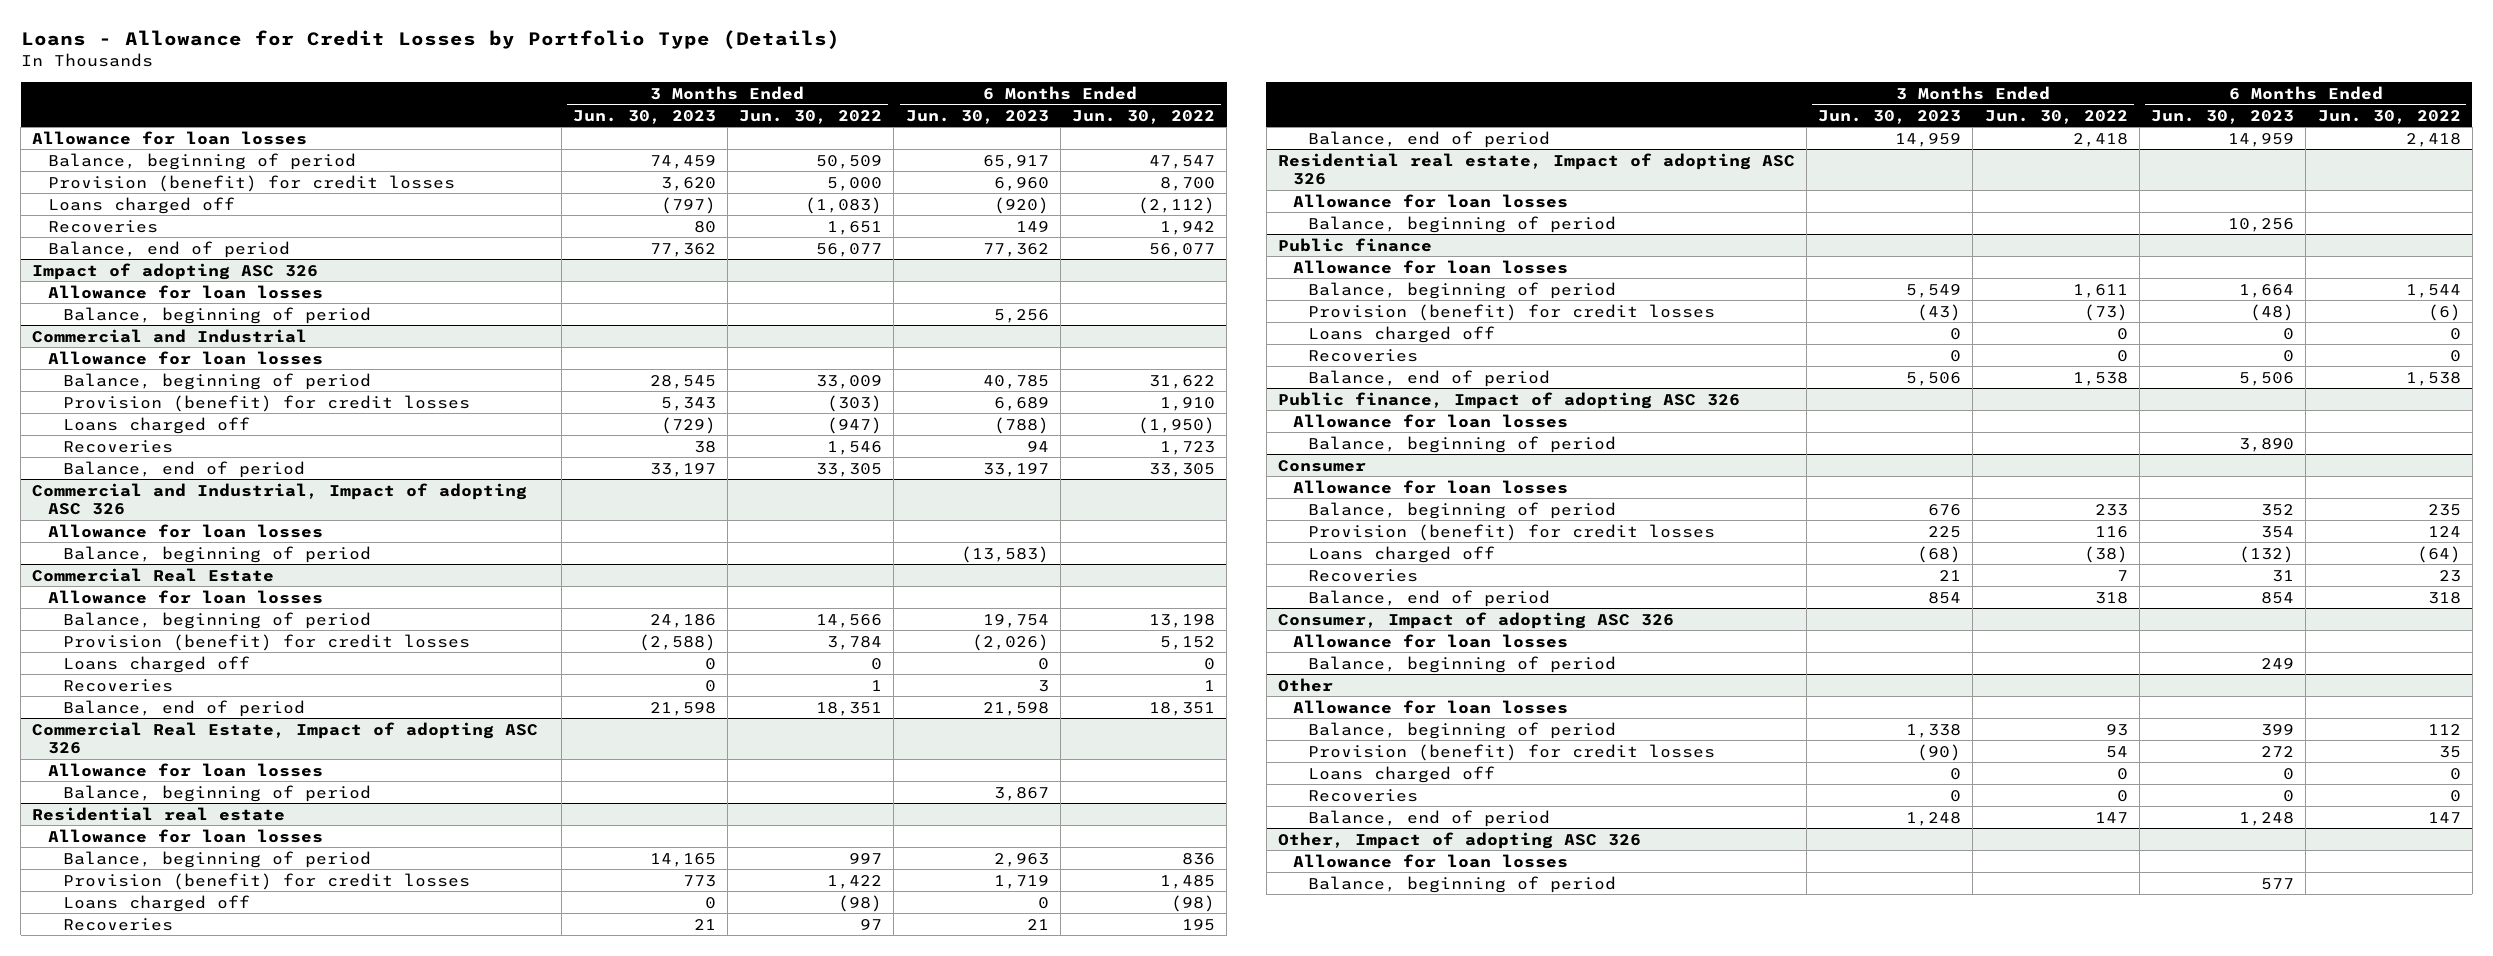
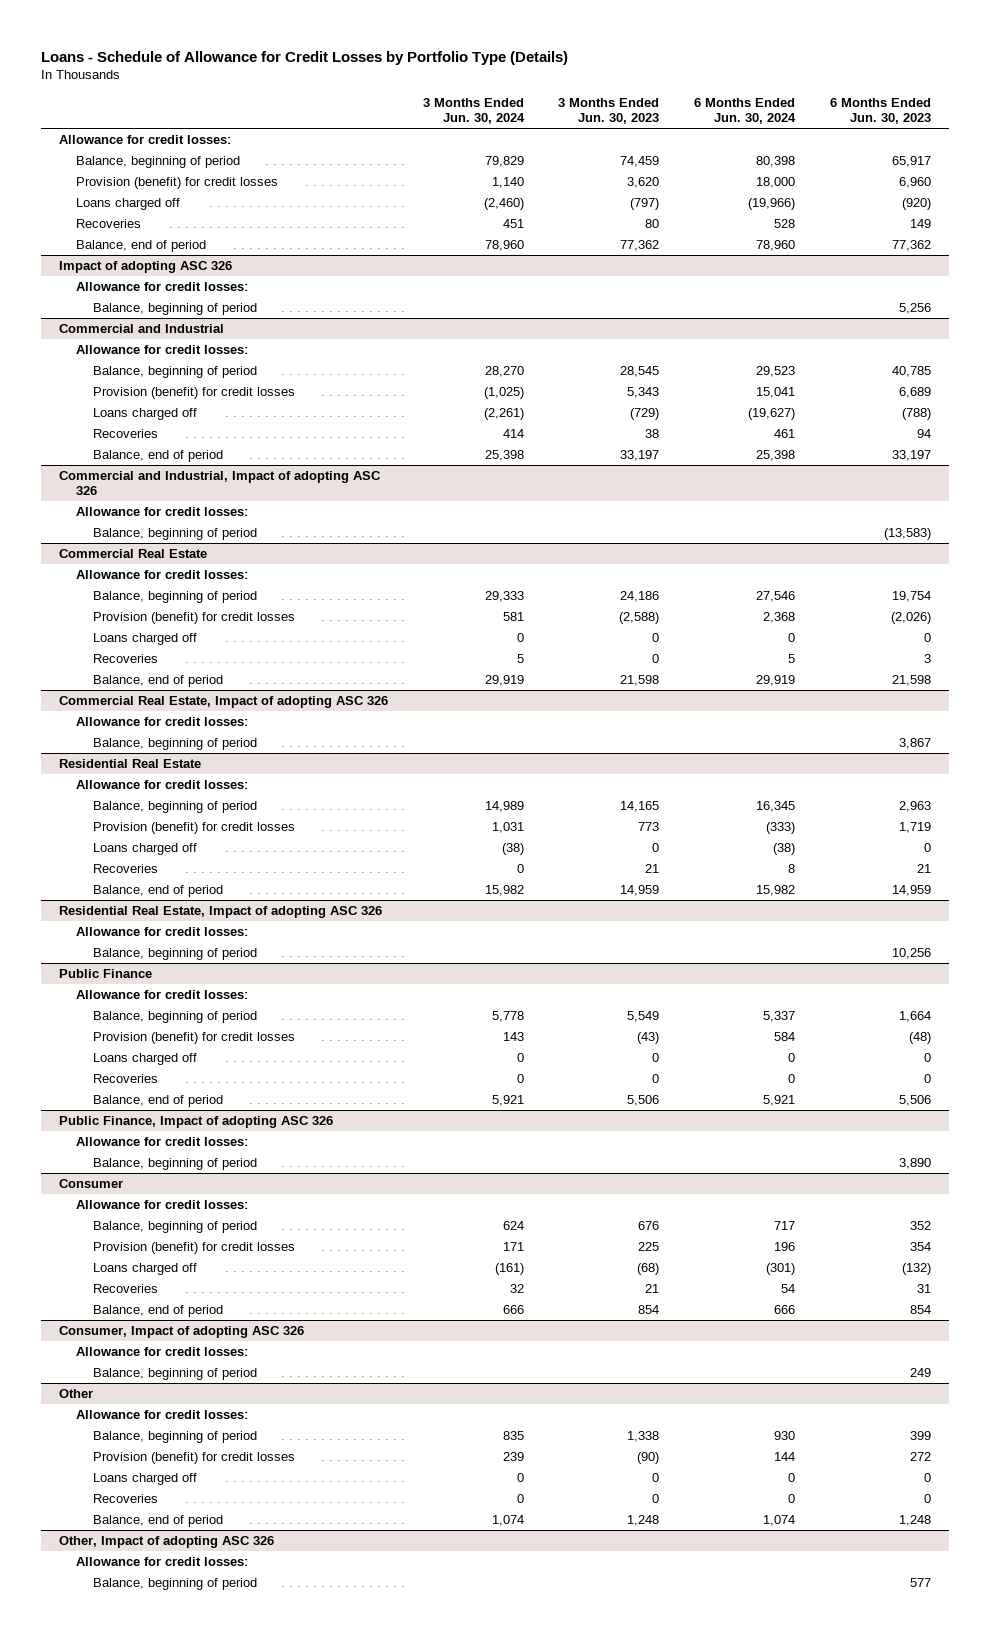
- Loans - Allowance for Credit Losses by Portfolio Type (Details)
+ Loans - Schedule of Allowance for Credit Losses by Portfolio Type (Details)
- | 3 Months Ended Jun. 30, 2023 | 3 Months Ended Jun. 30, 2022 | 6 Months Ended Jun. 30, 2023 | 6 Months Ended Jun. 30, 2022
+ | 3 Months Ended Jun. 30, 2024 | 3 Months Ended Jun. 30, 2023 | 6 Months Ended Jun. 30, 2024 | 6 Months Ended Jun. 30, 2023
- Allowance for loan losses
+ Allowance for credit losses:
@ Impact of adopting ASC 326
- Allowance for loan losses
+ Allowance for credit losses:
@ Commercial and Industrial
- Allowance for loan losses
+ Allowance for credit losses:
@ Commercial and Industrial, Impact of adopting ASC 326
- Allowance for loan losses
+ Allowance for credit losses:
@ Commercial Real Estate
- Allowance for loan losses
+ Allowance for credit losses:
@ Commercial Real Estate, Impact of adopting ASC 326
- Allowance for loan losses
+ Allowance for credit losses:
- Residential real estate
- Allowance for loan losses
+ Residential Real Estate
+ Allowance for credit losses:
- Residential real estate, Impact of adopting ASC 326
- Allowance for loan losses
+ Residential Real Estate, Impact of adopting ASC 326
+ Allowance for credit losses:
- Public finance
- Allowance for loan losses
+ Public Finance
+ Allowance for credit losses:
- Public finance, Impact of adopting ASC 326
- Allowance for loan losses
+ Public Finance, Impact of adopting ASC 326
+ Allowance for credit losses:
@ Consumer
- Allowance for loan losses
+ Allowance for credit losses:
@ Consumer, Impact of adopting ASC 326
- Allowance for loan losses
+ Allowance for credit losses:
@ Other
- Allowance for loan losses
+ Allowance for credit losses:
@ Other, Impact of adopting ASC 326
- Allowance for loan losses
+ Allowance for credit losses:

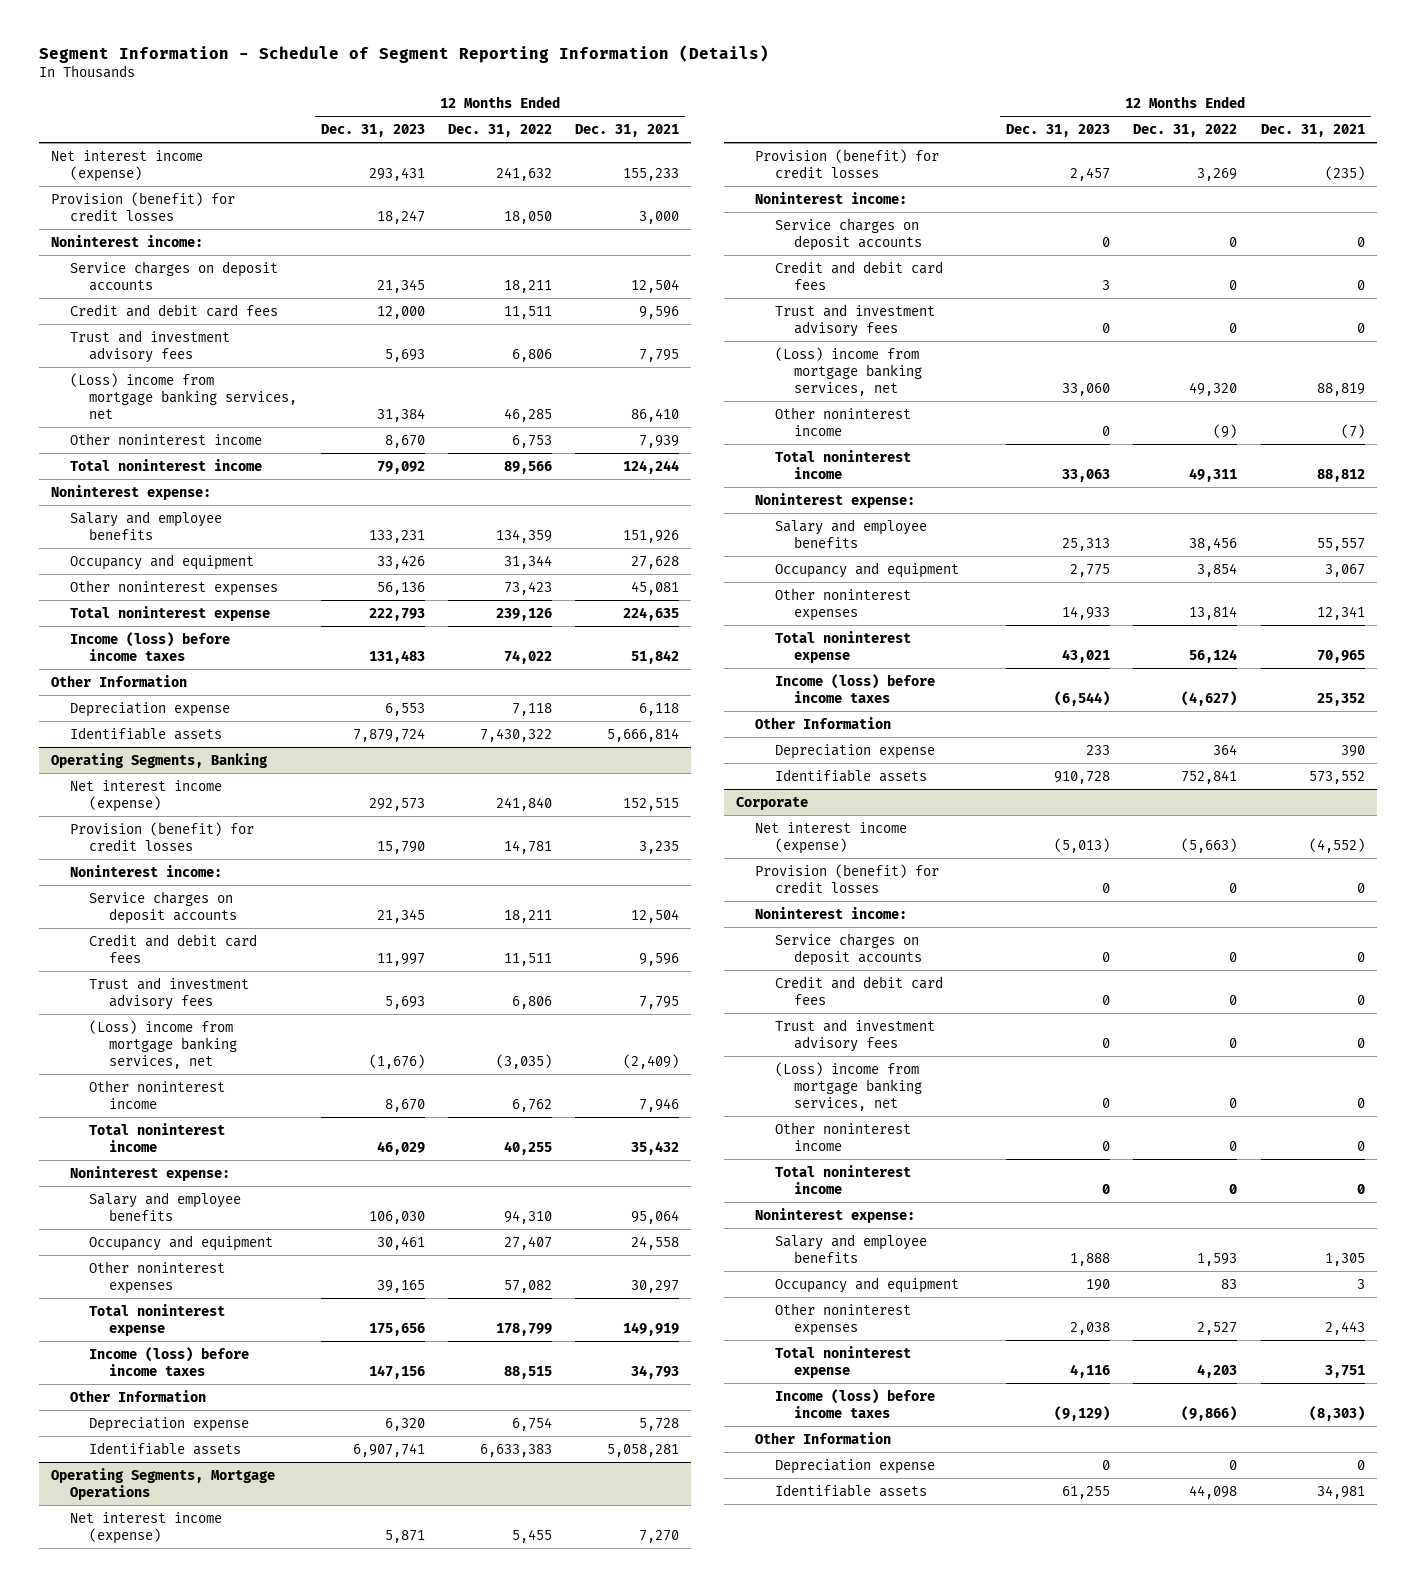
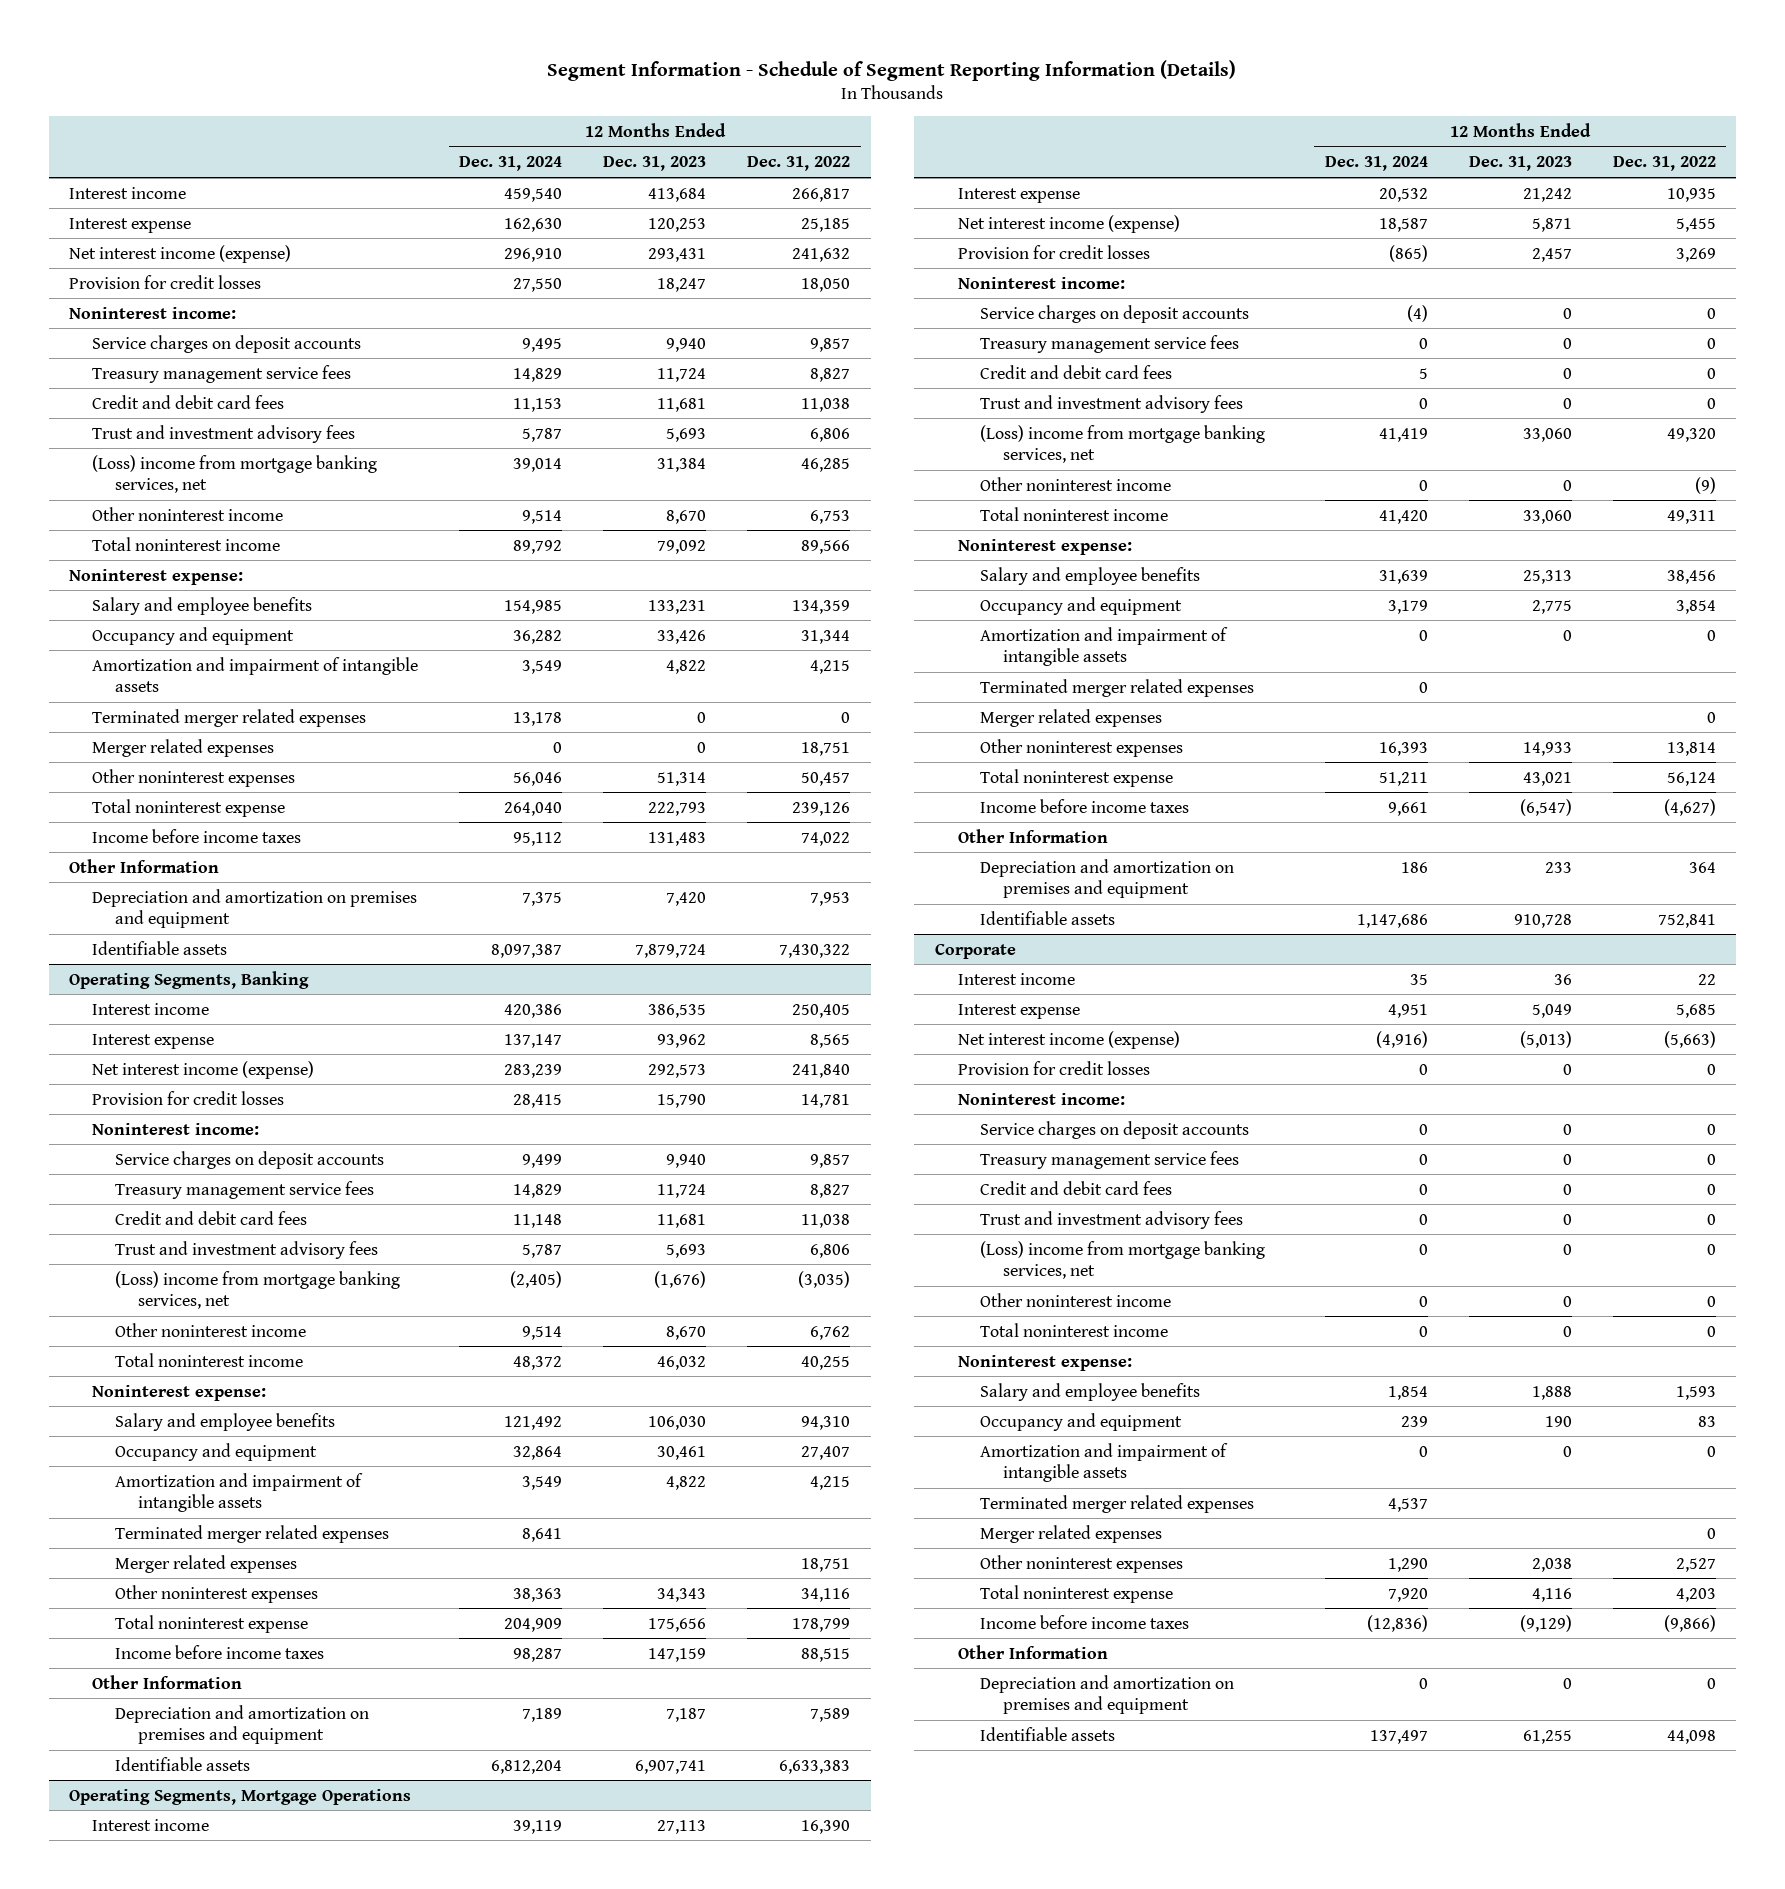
- | 12 Months Ended Dec. 31, 2023 | 12 Months Ended Dec. 31, 2022 | 12 Months Ended Dec. 31, 2021
+ | 12 Months Ended Dec. 31, 2024 | 12 Months Ended Dec. 31, 2023 | 12 Months Ended Dec. 31, 2022
+ Interest income | 459,540 | 413,684 | 266,817
+ Interest expense | 162,630 | 120,253 | 25,185
- Provision (benefit) for credit losses | 18,247 | 18,050 | 3,000
+ Provision for credit losses | 27,550 | 18,247 | 18,050
- Service charges on deposit accounts | 21,345 | 18,211 | 12,504
- Credit and debit card fees | 12,000 | 11,511 | 9,596
+ Service charges on deposit accounts | 9,495 | 9,940 | 9,857
+ Treasury management service fees | 14,829 | 11,724 | 8,827
+ Credit and debit card fees | 11,153 | 11,681 | 11,038
- Other noninterest expenses | 56,136 | 73,423 | 45,081
+ Amortization and impairment of intangible assets | 3,549 | 4,822 | 4,215
+ Terminated merger related expenses | 13,178 | 0 | 0
+ Merger related expenses | 0 | 0 | 18,751
+ Other noninterest expenses | 56,046 | 51,314 | 50,457
- Income (loss) before income taxes | 131,483 | 74,022 | 51,842
+ Income before income taxes | 95,112 | 131,483 | 74,022
- Depreciation expense | 6,553 | 7,118 | 6,118
+ Depreciation and amortization on premises and equipment | 7,375 | 7,420 | 7,953
@ Operating Segments, Banking
+ Interest income | 420,386 | 386,535 | 250,405
+ Interest expense | 137,147 | 93,962 | 8,565
- Provision (benefit) for credit losses | 15,790 | 14,781 | 3,235
+ Provision for credit losses | 28,415 | 15,790 | 14,781
- Service charges on deposit accounts | 21,345 | 18,211 | 12,504
- Credit and debit card fees | 11,997 | 11,511 | 9,596
+ Service charges on deposit accounts | 9,499 | 9,940 | 9,857
+ Treasury management service fees | 14,829 | 11,724 | 8,827
+ Credit and debit card fees | 11,148 | 11,681 | 11,038
- Total noninterest income | 46,029 | 40,255 | 35,432
+ Total noninterest income | 48,372 | 46,032 | 40,255
- Other noninterest expenses | 39,165 | 57,082 | 30,297
+ Amortization and impairment of intangible assets | 3,549 | 4,822 | 4,215
+ Terminated merger related expenses | 8,641 | |
+ Merger related expenses | | | 18,751
+ Other noninterest expenses | 38,363 | 34,343 | 34,116
- Income (loss) before income taxes | 147,156 | 88,515 | 34,793
+ Income before income taxes | 98,287 | 147,159 | 88,515
- Depreciation expense | 6,320 | 6,754 | 5,728
+ Depreciation and amortization on premises and equipment | 7,189 | 7,187 | 7,589
@ Operating Segments, Mortgage Operations
+ Interest income | 39,119 | 27,113 | 16,390
+ Interest expense | 20,532 | 21,242 | 10,935
- Provision (benefit) for credit losses | 2,457 | 3,269 | (235)
+ Provision for credit losses | (865) | 2,457 | 3,269
- Credit and debit card fees | 3 | 0 | 0
+ Treasury management service fees | 0 | 0 | 0
+ Credit and debit card fees | 5 | 0 | 0
- Total noninterest income | 33,063 | 49,311 | 88,812
+ Total noninterest income | 41,420 | 33,060 | 49,311
+ Amortization and impairment of intangible assets | 0 | 0 | 0
+ Terminated merger related expenses | 0 | |
+ Merger related expenses | | | 0
- Income (loss) before income taxes | (6,544) | (4,627) | 25,352
+ Income before income taxes | 9,661 | (6,547) | (4,627)
- Depreciation expense | 233 | 364 | 390
+ Depreciation and amortization on premises and equipment | 186 | 233 | 364
@ Corporate
+ Interest income | 35 | 36 | 22
+ Interest expense | 4,951 | 5,049 | 5,685
- Provision (benefit) for credit losses | 0 | 0 | 0
+ Provision for credit losses | 0 | 0 | 0
+ Treasury management service fees | 0 | 0 | 0
+ Amortization and impairment of intangible assets | 0 | 0 | 0
+ Terminated merger related expenses | 4,537 | |
+ Merger related expenses | | | 0
- Income (loss) before income taxes | (9,129) | (9,866) | (8,303)
+ Income before income taxes | (12,836) | (9,129) | (9,866)
- Depreciation expense | 0 | 0 | 0
+ Depreciation and amortization on premises and equipment | 0 | 0 | 0

